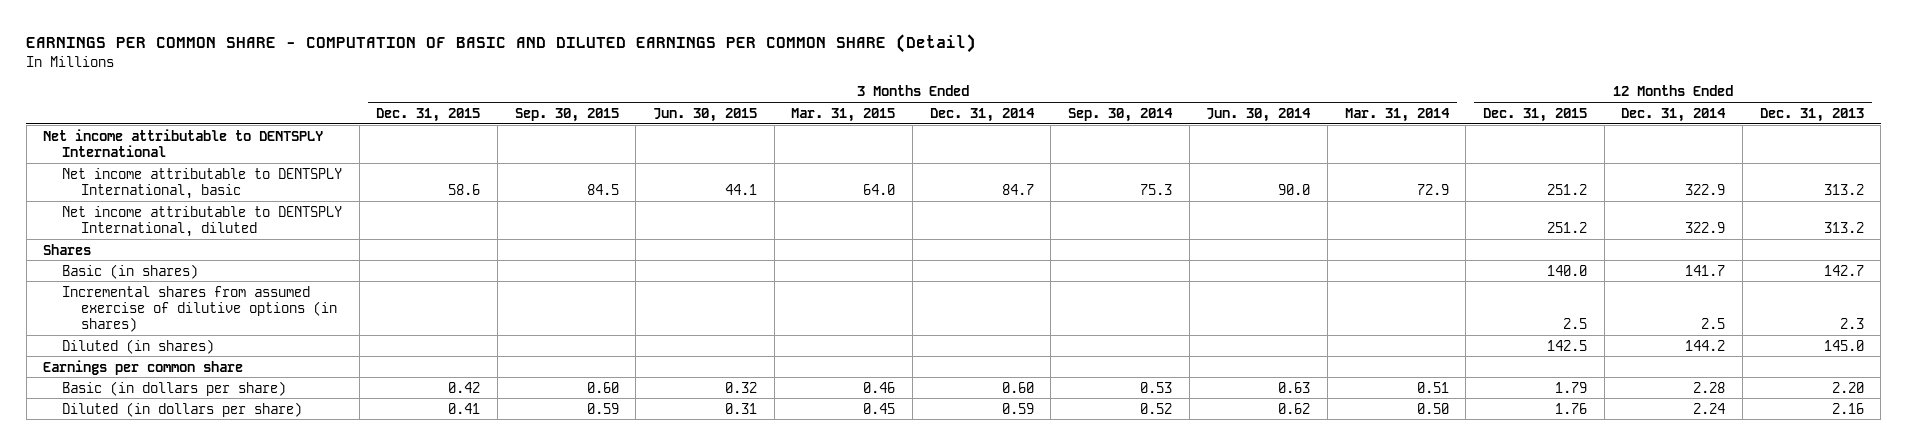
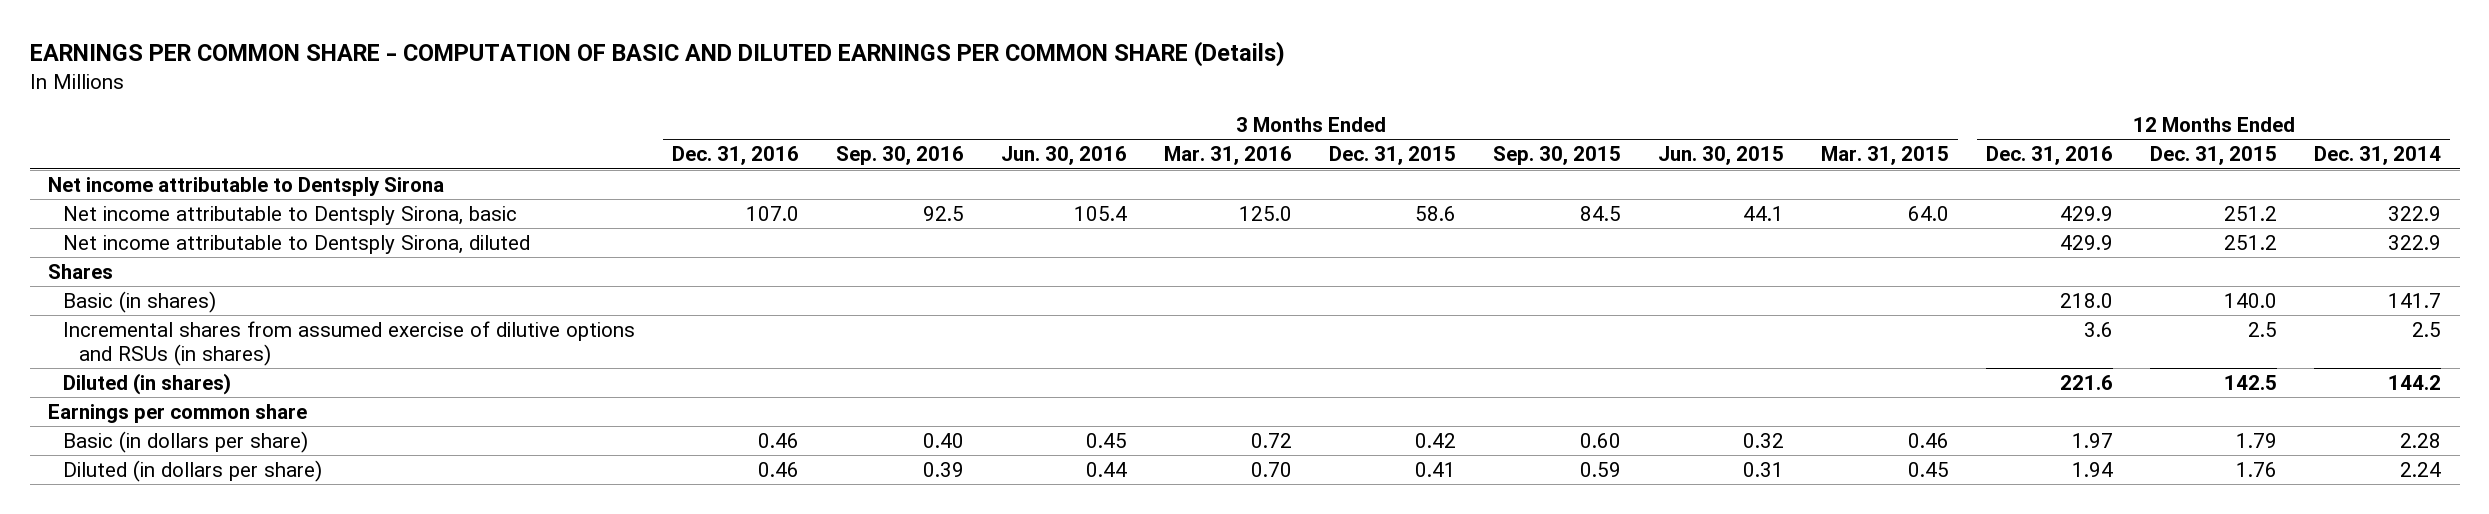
- EARNINGS PER COMMON SHARE - COMPUTATION OF BASIC AND DILUTED EARNINGS PER COMMON SHARE (Detail)
+ EARNINGS PER COMMON SHARE - COMPUTATION OF BASIC AND DILUTED EARNINGS PER COMMON SHARE (Details)
- | 3 Months Ended Dec. 31, 2015 | 3 Months Ended Sep. 30, 2015 | 3 Months Ended Jun. 30, 2015 | 3 Months Ended Mar. 31, 2015 | 3 Months Ended Dec. 31, 2014 | 3 Months Ended Sep. 30, 2014 | 3 Months Ended Jun. 30, 2014 | 3 Months Ended Mar. 31, 2014 | 12 Months Ended Dec. 31, 2015 | 12 Months Ended Dec. 31, 2014 | 12 Months Ended Dec. 31, 2013
+ | 3 Months Ended Dec. 31, 2016 | 3 Months Ended Sep. 30, 2016 | 3 Months Ended Jun. 30, 2016 | 3 Months Ended Mar. 31, 2016 | 3 Months Ended Dec. 31, 2015 | 3 Months Ended Sep. 30, 2015 | 3 Months Ended Jun. 30, 2015 | 3 Months Ended Mar. 31, 2015 | 12 Months Ended Dec. 31, 2016 | 12 Months Ended Dec. 31, 2015 | 12 Months Ended Dec. 31, 2014
- Net income attributable to DENTSPLY International
- Net income attributable to DENTSPLY International, basic | 58.6 | 84.5 | 44.1 | 64.0 | 84.7 | 75.3 | 90.0 | 72.9 | 251.2 | 322.9 | 313.2
- Net income attributable to DENTSPLY International, diluted | | | | | | | | | 251.2 | 322.9 | 313.2
+ Net income attributable to Dentsply Sirona
+ Net income attributable to Dentsply Sirona, basic | 107.0 | 92.5 | 105.4 | 125.0 | 58.6 | 84.5 | 44.1 | 64.0 | 429.9 | 251.2 | 322.9
+ Net income attributable to Dentsply Sirona, diluted | | | | | | | | | 429.9 | 251.2 | 322.9
- Incremental shares from assumed exercise of dilutive options (in shares) | | | | | | | | | 2.5 | 2.5 | 2.3
+ Incremental shares from assumed exercise of dilutive options and RSUs (in shares) | | | | | | | | | 3.6 | 2.5 | 2.5

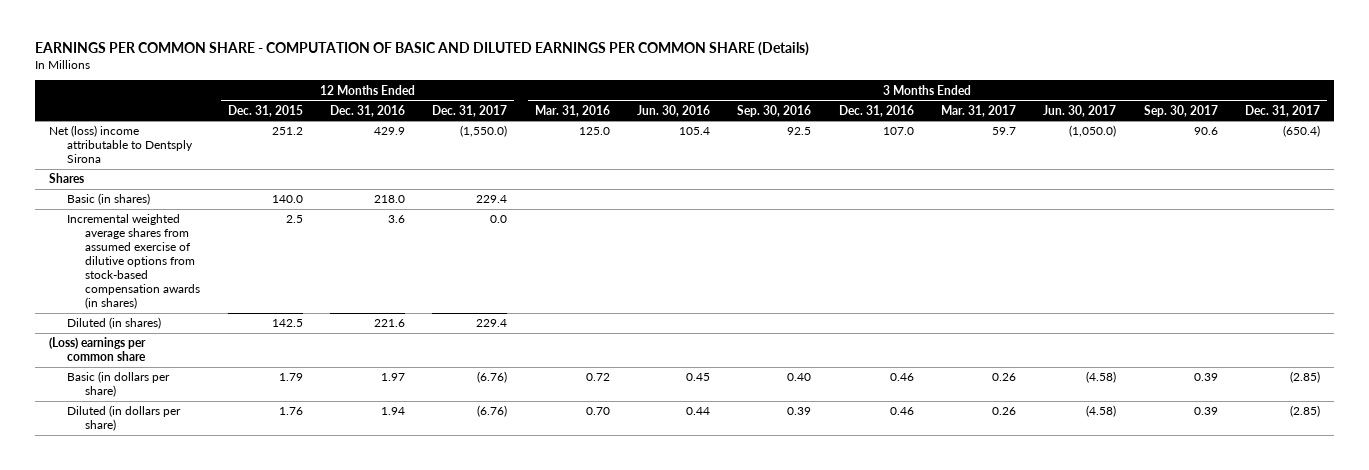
- | 3 Months Ended Dec. 31, 2016 | 3 Months Ended Sep. 30, 2016 | 3 Months Ended Jun. 30, 2016 | 3 Months Ended Mar. 31, 2016 | 3 Months Ended Dec. 31, 2015 | 3 Months Ended Sep. 30, 2015 | 3 Months Ended Jun. 30, 2015 | 3 Months Ended Mar. 31, 2015 | 12 Months Ended Dec. 31, 2016 | 12 Months Ended Dec. 31, 2015 | 12 Months Ended Dec. 31, 2014
+ | 12 Months Ended Dec. 31, 2015 | 12 Months Ended Dec. 31, 2016 | 12 Months Ended Dec. 31, 2017 | 3 Months Ended Mar. 31, 2016 | 3 Months Ended Jun. 30, 2016 | 3 Months Ended Sep. 30, 2016 | 3 Months Ended Dec. 31, 2016 | 3 Months Ended Mar. 31, 2017 | 3 Months Ended Jun. 30, 2017 | 3 Months Ended Sep. 30, 2017 | 3 Months Ended Dec. 31, 2017
- Net income attributable to Dentsply Sirona
- Net income attributable to Dentsply Sirona, basic | 107.0 | 92.5 | 105.4 | 125.0 | 58.6 | 84.5 | 44.1 | 64.0 | 429.9 | 251.2 | 322.9
- Net income attributable to Dentsply Sirona, diluted | | | | | | | | | 429.9 | 251.2 | 322.9
+ Net (loss) income attributable to Dentsply Sirona | 251.2 | 429.9 | (1,550.0) | 125.0 | 105.4 | 92.5 | 107.0 | 59.7 | (1,050.0) | 90.6 | (650.4)
- Incremental shares from assumed exercise of dilutive options and RSUs (in shares) | | | | | | | | | 3.6 | 2.5 | 2.5
+ Incremental weighted average shares from assumed exercise of dilutive options from stock-based compensation awards (in shares) | 2.5 | 3.6 | 0.0 | | | | | | | |
- Earnings per common share
+ (Loss) earnings per common share

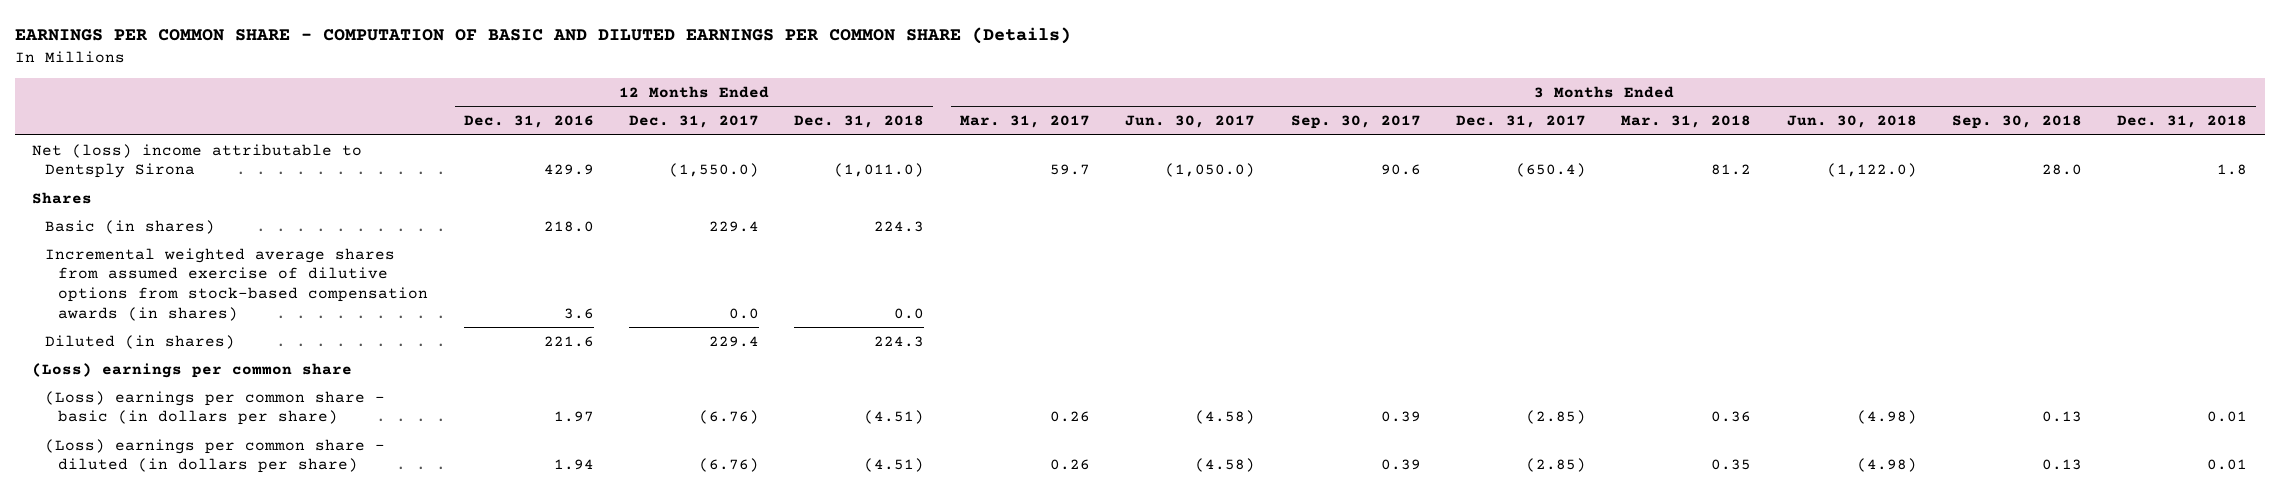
- | 12 Months Ended Dec. 31, 2015 | 12 Months Ended Dec. 31, 2016 | 12 Months Ended Dec. 31, 2017 | 3 Months Ended Mar. 31, 2016 | 3 Months Ended Jun. 30, 2016 | 3 Months Ended Sep. 30, 2016 | 3 Months Ended Dec. 31, 2016 | 3 Months Ended Mar. 31, 2017 | 3 Months Ended Jun. 30, 2017 | 3 Months Ended Sep. 30, 2017 | 3 Months Ended Dec. 31, 2017
+ | 12 Months Ended Dec. 31, 2016 | 12 Months Ended Dec. 31, 2017 | 12 Months Ended Dec. 31, 2018 | 3 Months Ended Mar. 31, 2017 | 3 Months Ended Jun. 30, 2017 | 3 Months Ended Sep. 30, 2017 | 3 Months Ended Dec. 31, 2017 | 3 Months Ended Mar. 31, 2018 | 3 Months Ended Jun. 30, 2018 | 3 Months Ended Sep. 30, 2018 | 3 Months Ended Dec. 31, 2018
- Basic (in dollars per share) | 1.79 | 1.97 | (6.76) | 0.72 | 0.45 | 0.40 | 0.46 | 0.26 | (4.58) | 0.39 | (2.85)
- Diluted (in dollars per share) | 1.76 | 1.94 | (6.76) | 0.70 | 0.44 | 0.39 | 0.46 | 0.26 | (4.58) | 0.39 | (2.85)
+ (Loss) earnings per common share - basic (in dollars per share) | 1.97 | (6.76) | (4.51) | 0.26 | (4.58) | 0.39 | (2.85) | 0.36 | (4.98) | 0.13 | 0.01
+ (Loss) earnings per common share - diluted (in dollars per share) | 1.94 | (6.76) | (4.51) | 0.26 | (4.58) | 0.39 | (2.85) | 0.35 | (4.98) | 0.13 | 0.01

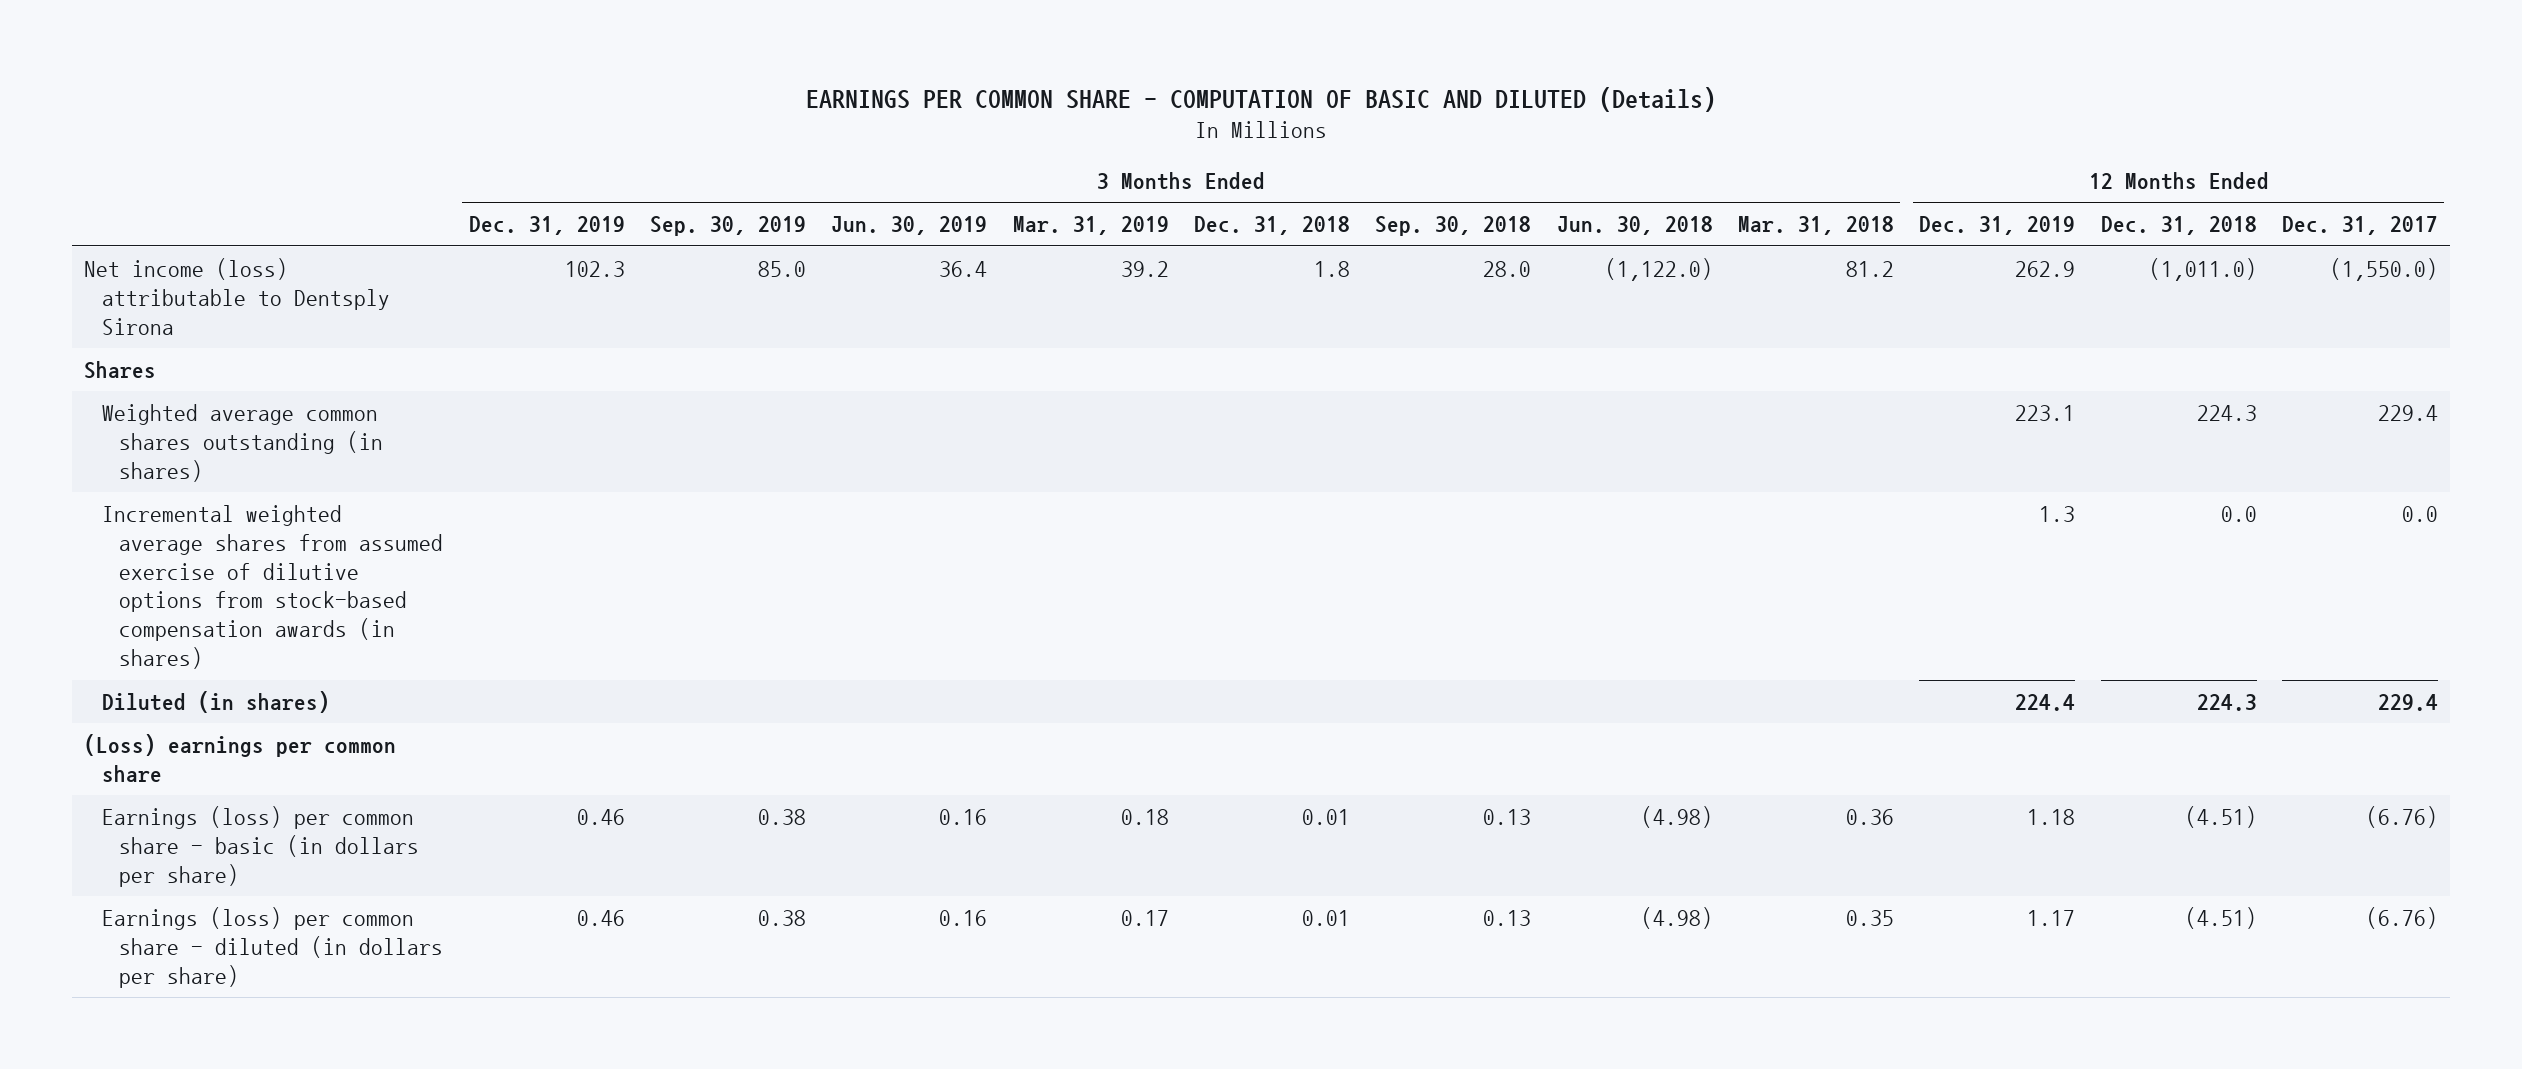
- EARNINGS PER COMMON SHARE - COMPUTATION OF BASIC AND DILUTED EARNINGS PER COMMON SHARE (Details)
+ EARNINGS PER COMMON SHARE - COMPUTATION OF BASIC AND DILUTED (Details)
- | 12 Months Ended Dec. 31, 2016 | 12 Months Ended Dec. 31, 2017 | 12 Months Ended Dec. 31, 2018 | 3 Months Ended Mar. 31, 2017 | 3 Months Ended Jun. 30, 2017 | 3 Months Ended Sep. 30, 2017 | 3 Months Ended Dec. 31, 2017 | 3 Months Ended Mar. 31, 2018 | 3 Months Ended Jun. 30, 2018 | 3 Months Ended Sep. 30, 2018 | 3 Months Ended Dec. 31, 2018
+ | 3 Months Ended Dec. 31, 2019 | 3 Months Ended Sep. 30, 2019 | 3 Months Ended Jun. 30, 2019 | 3 Months Ended Mar. 31, 2019 | 3 Months Ended Dec. 31, 2018 | 3 Months Ended Sep. 30, 2018 | 3 Months Ended Jun. 30, 2018 | 3 Months Ended Mar. 31, 2018 | 12 Months Ended Dec. 31, 2019 | 12 Months Ended Dec. 31, 2018 | 12 Months Ended Dec. 31, 2017
- Net (loss) income attributable to Dentsply Sirona | 429.9 | (1,550.0) | (1,011.0) | 59.7 | (1,050.0) | 90.6 | (650.4) | 81.2 | (1,122.0) | 28.0 | 1.8
+ Net income (loss) attributable to Dentsply Sirona | 102.3 | 85.0 | 36.4 | 39.2 | 1.8 | 28.0 | (1,122.0) | 81.2 | 262.9 | (1,011.0) | (1,550.0)
- Basic (in shares) | 218.0 | 229.4 | 224.3 | | | | | | | |
+ Weighted average common shares outstanding (in shares) | | | | | | | | | 223.1 | 224.3 | 229.4
- (Loss) earnings per common share - basic (in dollars per share) | 1.97 | (6.76) | (4.51) | 0.26 | (4.58) | 0.39 | (2.85) | 0.36 | (4.98) | 0.13 | 0.01
- (Loss) earnings per common share - diluted (in dollars per share) | 1.94 | (6.76) | (4.51) | 0.26 | (4.58) | 0.39 | (2.85) | 0.35 | (4.98) | 0.13 | 0.01
+ Earnings (loss) per common share - basic (in dollars per share) | 0.46 | 0.38 | 0.16 | 0.18 | 0.01 | 0.13 | (4.98) | 0.36 | 1.18 | (4.51) | (6.76)
+ Earnings (loss) per common share - diluted (in dollars per share) | 0.46 | 0.38 | 0.16 | 0.17 | 0.01 | 0.13 | (4.98) | 0.35 | 1.17 | (4.51) | (6.76)

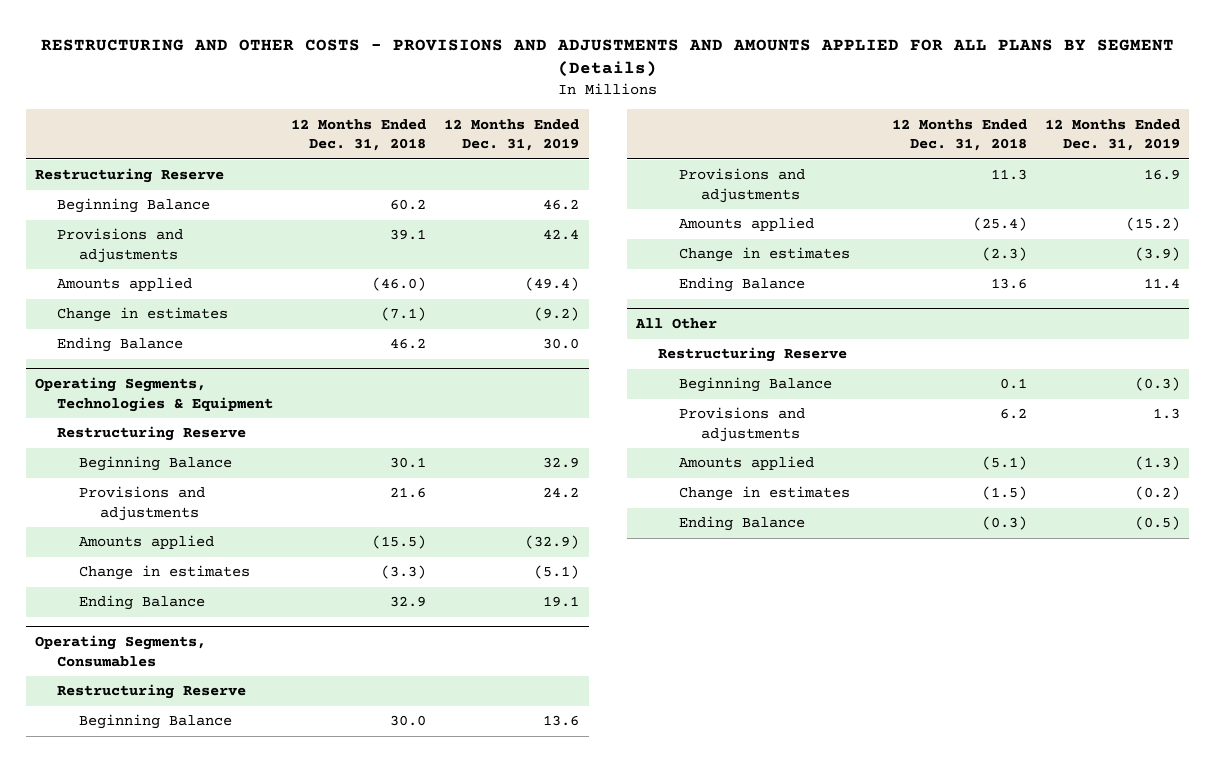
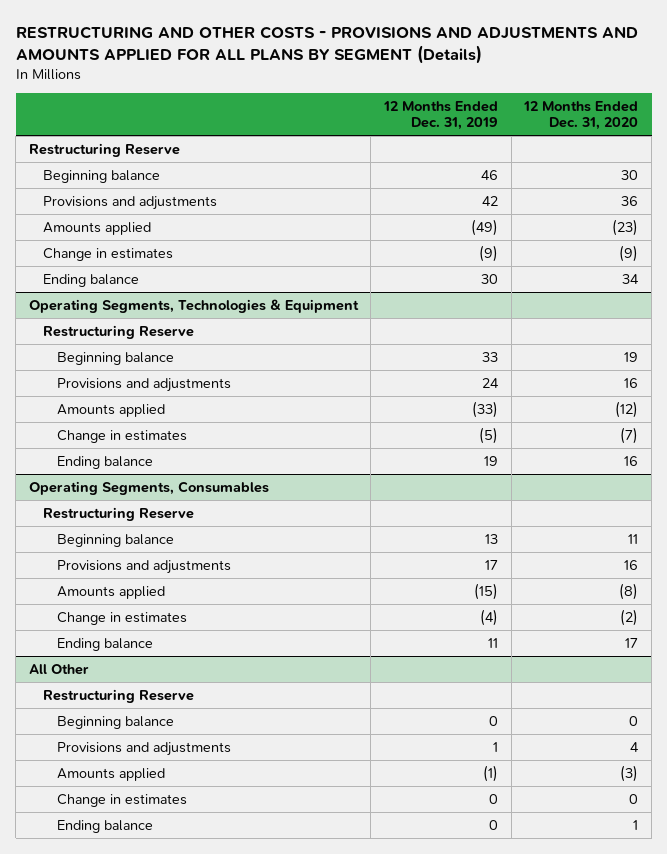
- | 12 Months Ended Dec. 31, 2018 | 12 Months Ended Dec. 31, 2019
+ | 12 Months Ended Dec. 31, 2019 | 12 Months Ended Dec. 31, 2020
- Beginning Balance | 60.2 | 46.2
- Provisions and adjustments | 39.1 | 42.4
- Amounts applied | (46.0) | (49.4)
- Change in estimates | (7.1) | (9.2)
- Ending Balance | 46.2 | 30.0
+ Beginning balance | 46 | 30
+ Provisions and adjustments | 42 | 36
+ Amounts applied | (49) | (23)
+ Change in estimates | (9) | (9)
+ Ending balance | 30 | 34
@ Operating Segments, Technologies & Equipment
- Beginning Balance | 30.1 | 32.9
- Provisions and adjustments | 21.6 | 24.2
- Amounts applied | (15.5) | (32.9)
- Change in estimates | (3.3) | (5.1)
- Ending Balance | 32.9 | 19.1
+ Beginning balance | 33 | 19
+ Provisions and adjustments | 24 | 16
+ Amounts applied | (33) | (12)
+ Change in estimates | (5) | (7)
+ Ending balance | 19 | 16
@ Operating Segments, Consumables
- Beginning Balance | 30.0 | 13.6
- Provisions and adjustments | 11.3 | 16.9
- Amounts applied | (25.4) | (15.2)
- Change in estimates | (2.3) | (3.9)
- Ending Balance | 13.6 | 11.4
+ Beginning balance | 13 | 11
+ Provisions and adjustments | 17 | 16
+ Amounts applied | (15) | (8)
+ Change in estimates | (4) | (2)
+ Ending balance | 11 | 17
@ All Other
- Beginning Balance | 0.1 | (0.3)
- Provisions and adjustments | 6.2 | 1.3
- Amounts applied | (5.1) | (1.3)
- Change in estimates | (1.5) | (0.2)
- Ending Balance | (0.3) | (0.5)
+ Beginning balance | 0 | 0
+ Provisions and adjustments | 1 | 4
+ Amounts applied | (1) | (3)
+ Change in estimates | 0 | 0
+ Ending balance | 0 | 1

